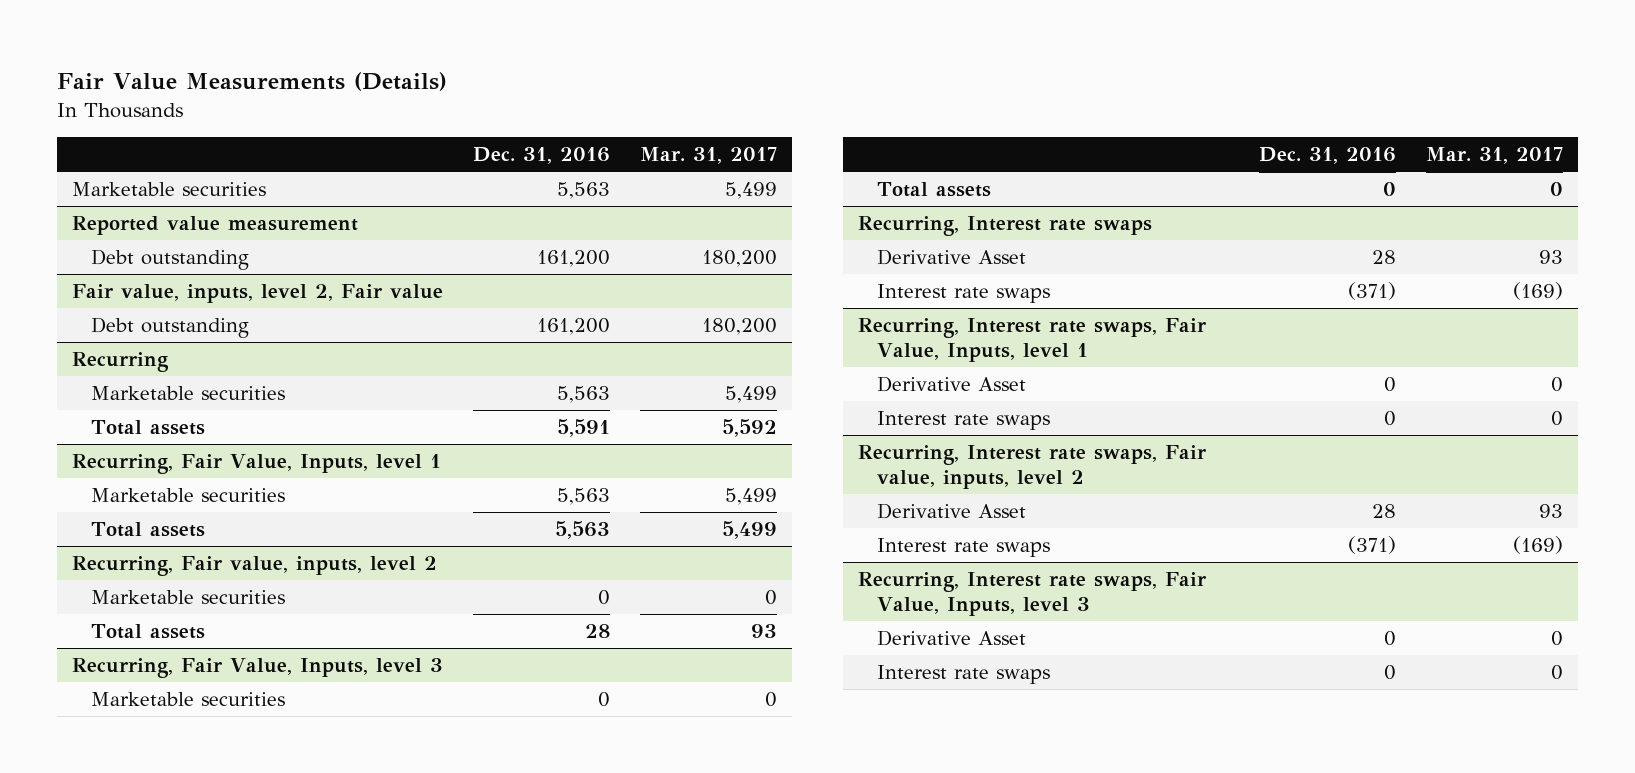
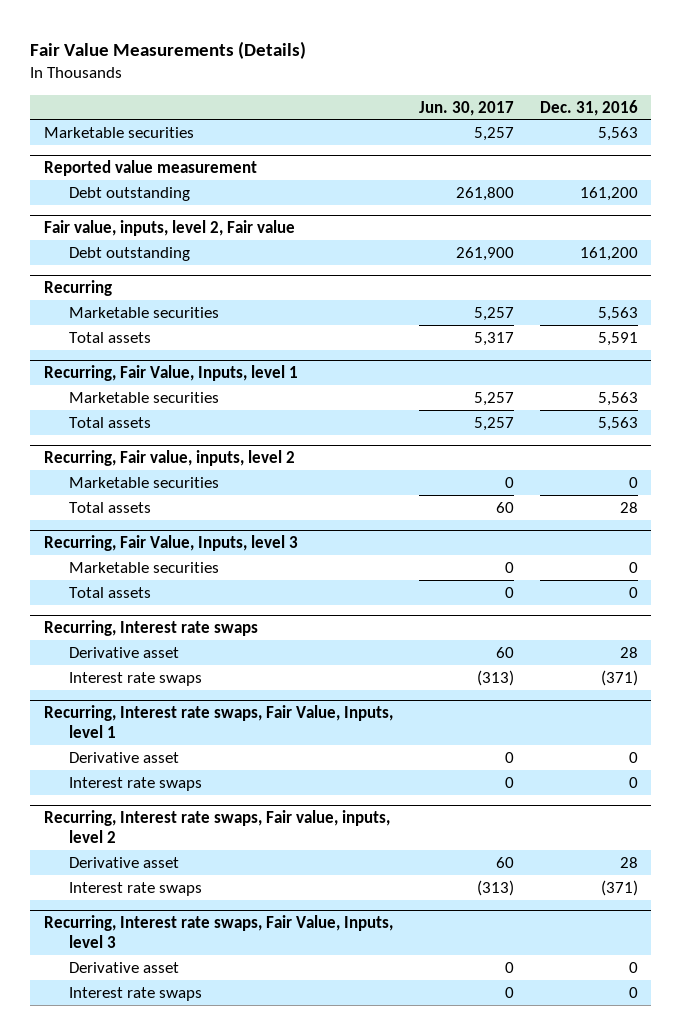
- | Dec. 31, 2016 | Mar. 31, 2017
+ | Jun. 30, 2017 | Dec. 31, 2016
@ Recurring, Interest rate swaps
- Derivative Asset | 28 | 93
+ Derivative asset | 60 | 28
@ Recurring, Interest rate swaps, Fair Value, Inputs, level 1
- Derivative Asset | 0 | 0
+ Derivative asset | 0 | 0
@ Recurring, Interest rate swaps, Fair value, inputs, level 2
- Derivative Asset | 28 | 93
+ Derivative asset | 60 | 28
@ Recurring, Interest rate swaps, Fair Value, Inputs, level 3
- Derivative Asset | 0 | 0
+ Derivative asset | 0 | 0

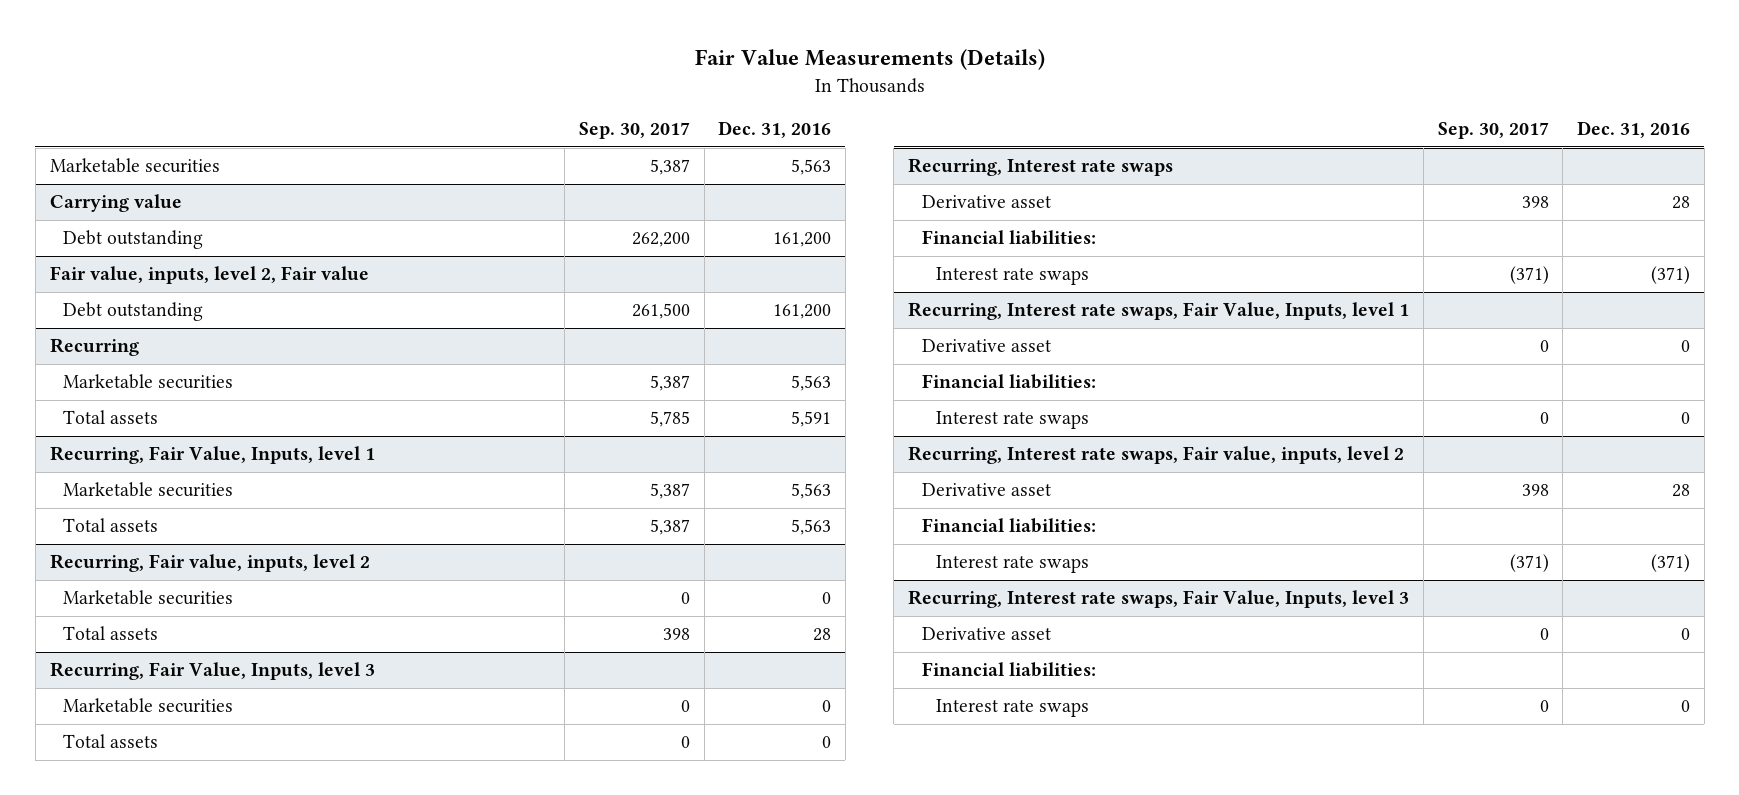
- | Jun. 30, 2017 | Dec. 31, 2016
+ | Sep. 30, 2017 | Dec. 31, 2016
- Reported value measurement
+ Carrying value
@ Recurring, Interest rate swaps
+ Financial liabilities:
@ Recurring, Interest rate swaps, Fair Value, Inputs, level 1
+ Financial liabilities:
@ Recurring, Interest rate swaps, Fair value, inputs, level 2
+ Financial liabilities:
@ Recurring, Interest rate swaps, Fair Value, Inputs, level 3
+ Financial liabilities:

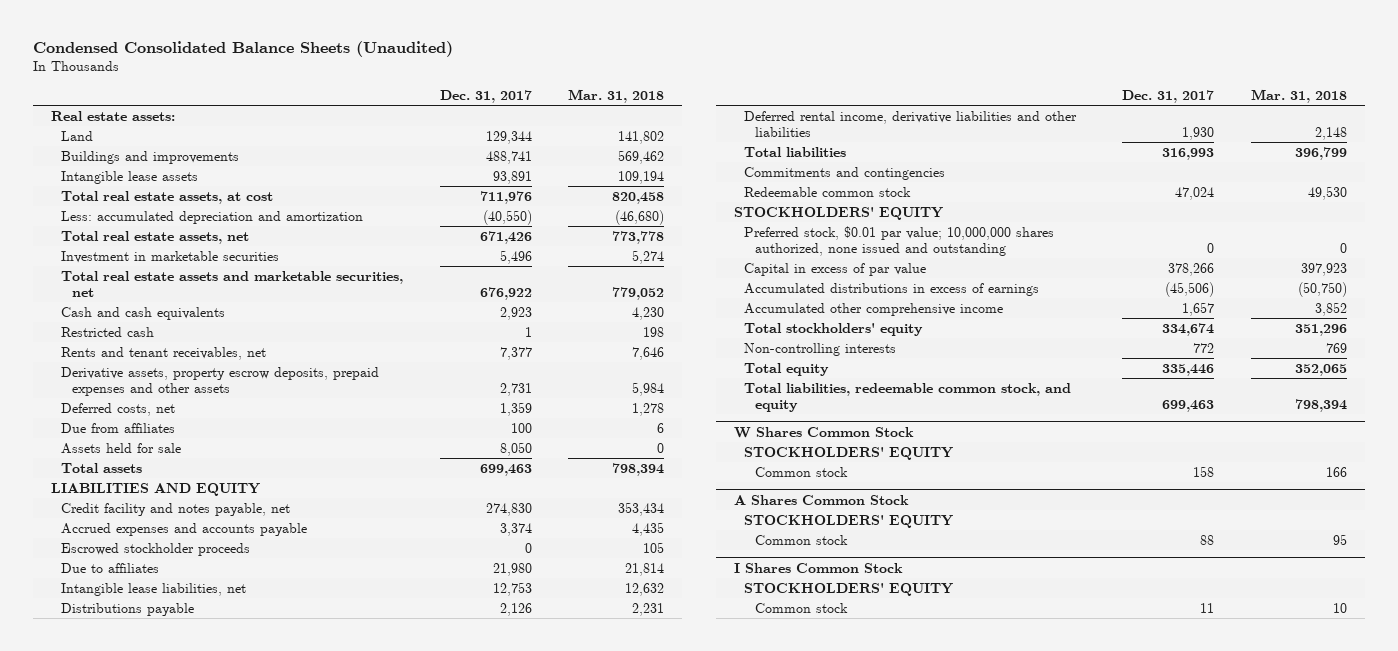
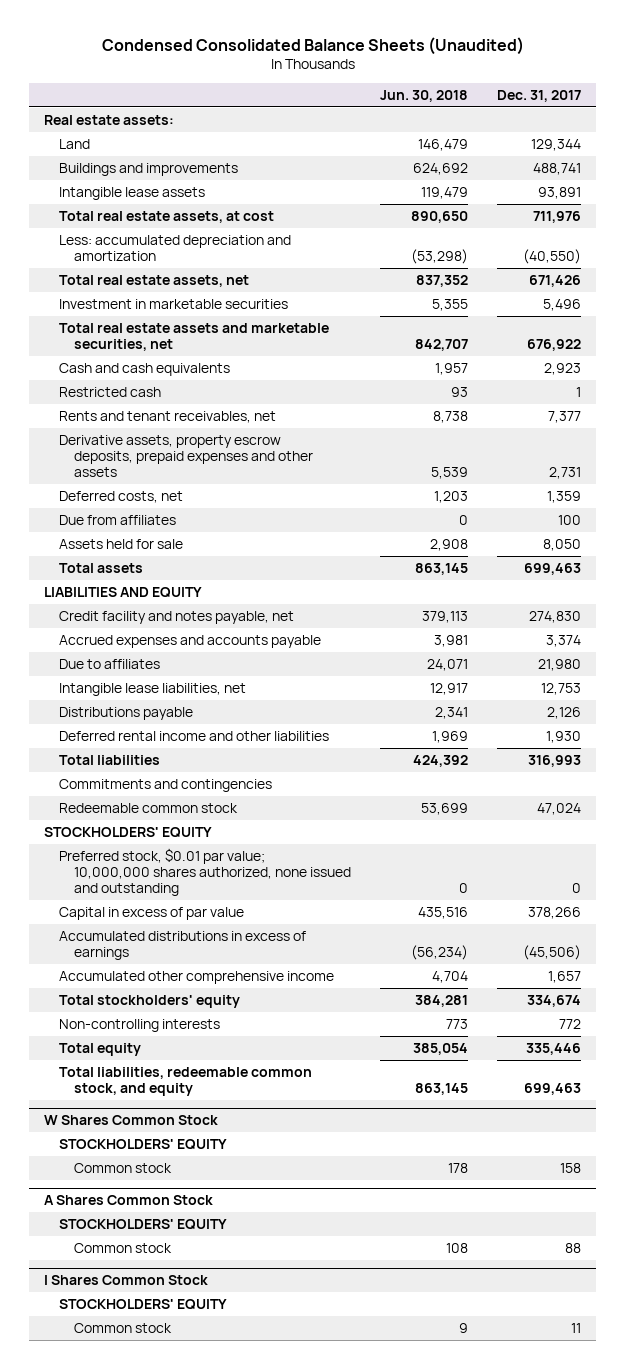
- | Dec. 31, 2017 | Mar. 31, 2018
+ | Jun. 30, 2018 | Dec. 31, 2017
- Escrowed stockholder proceeds | 0 | 105
- Deferred rental income, derivative liabilities and other liabilities | 1,930 | 2,148
+ Deferred rental income and other liabilities | 1,969 | 1,930

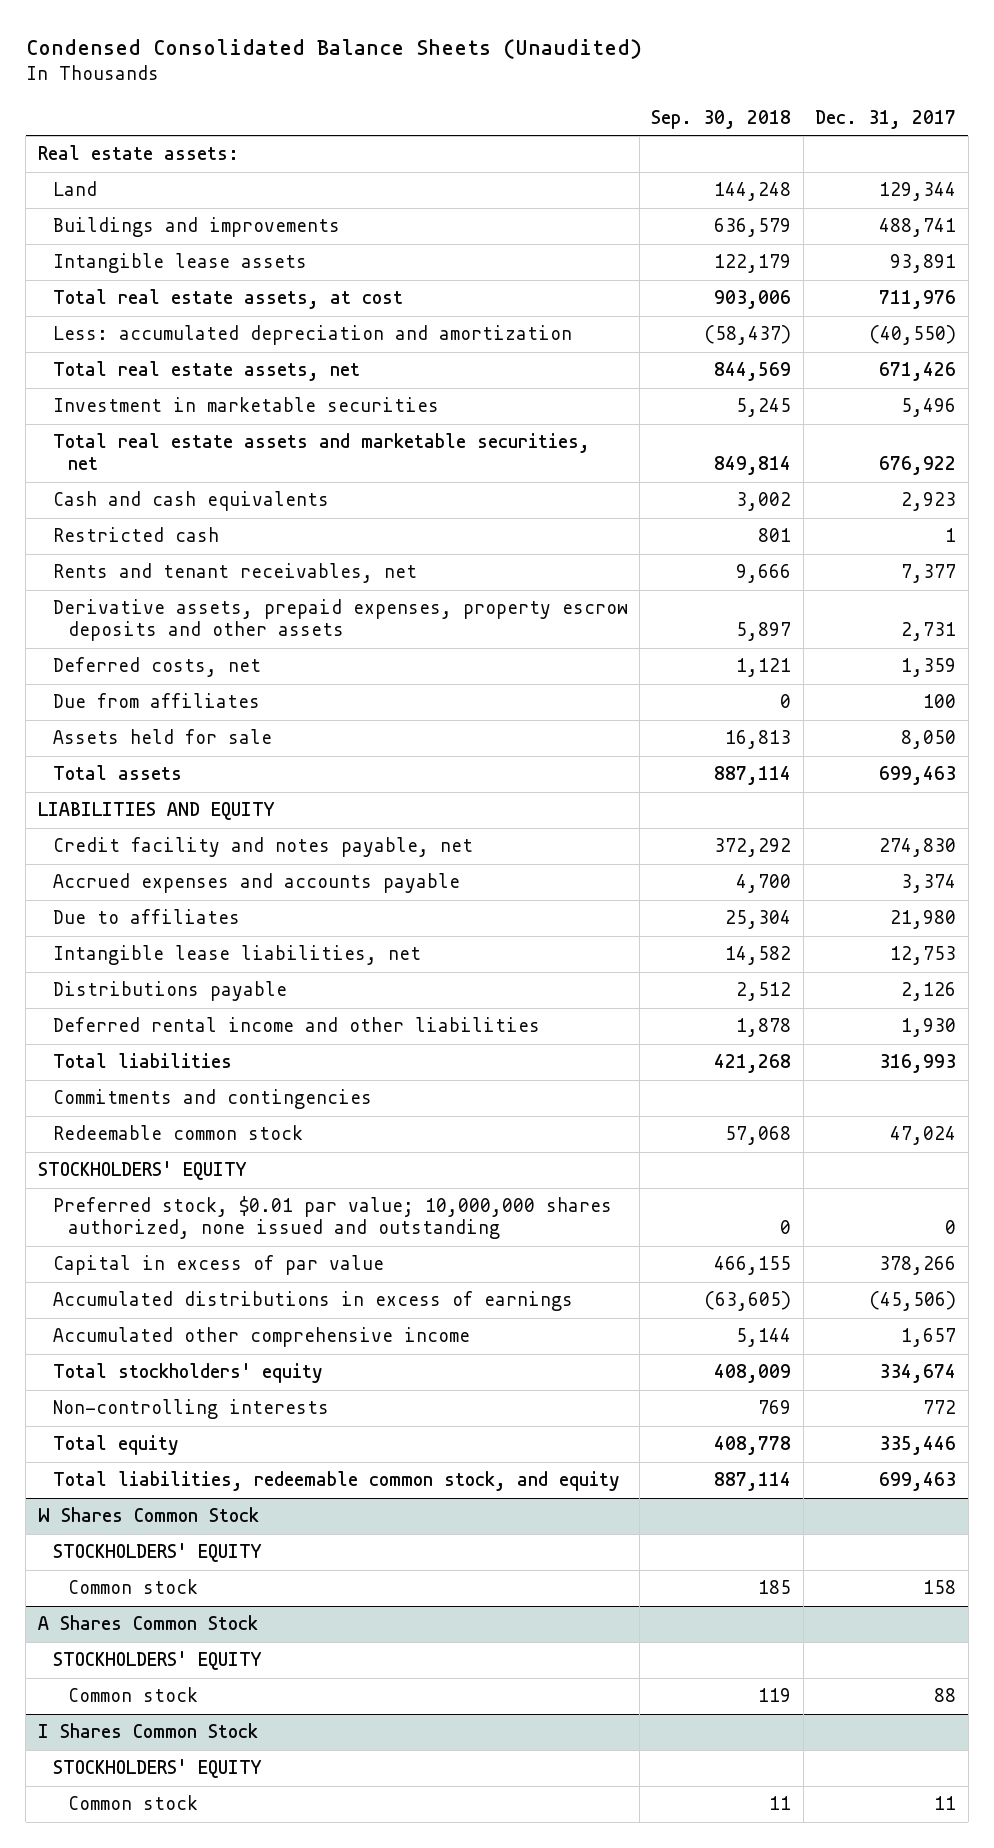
- | Jun. 30, 2018 | Dec. 31, 2017
+ | Sep. 30, 2018 | Dec. 31, 2017
- Derivative assets, property escrow deposits, prepaid expenses and other assets | 5,539 | 2,731
+ Derivative assets, prepaid expenses, property escrow deposits and other assets | 5,897 | 2,731

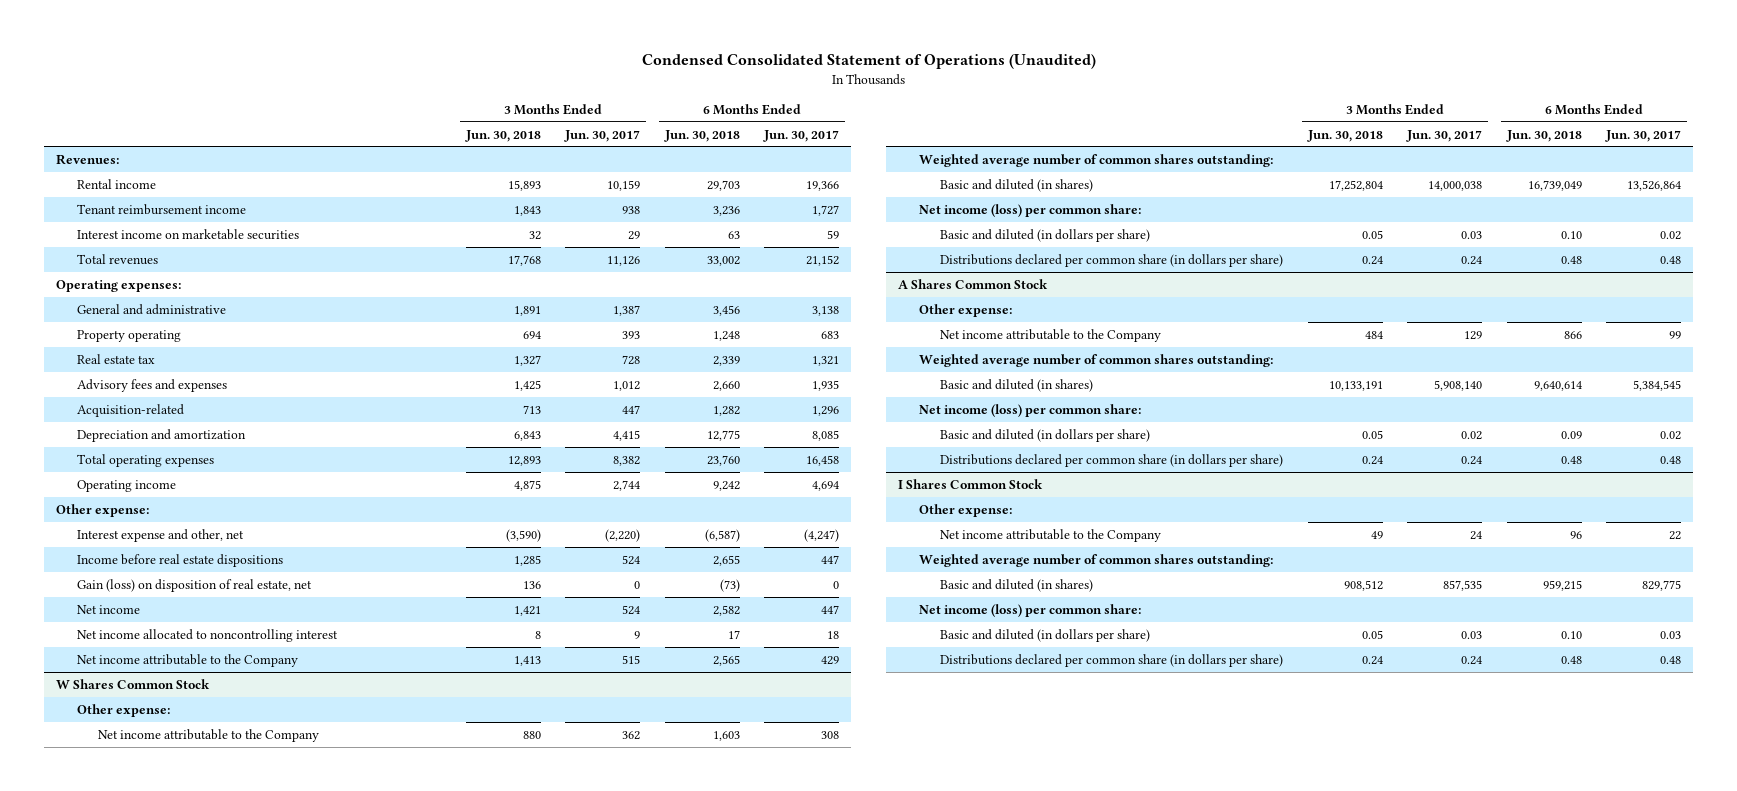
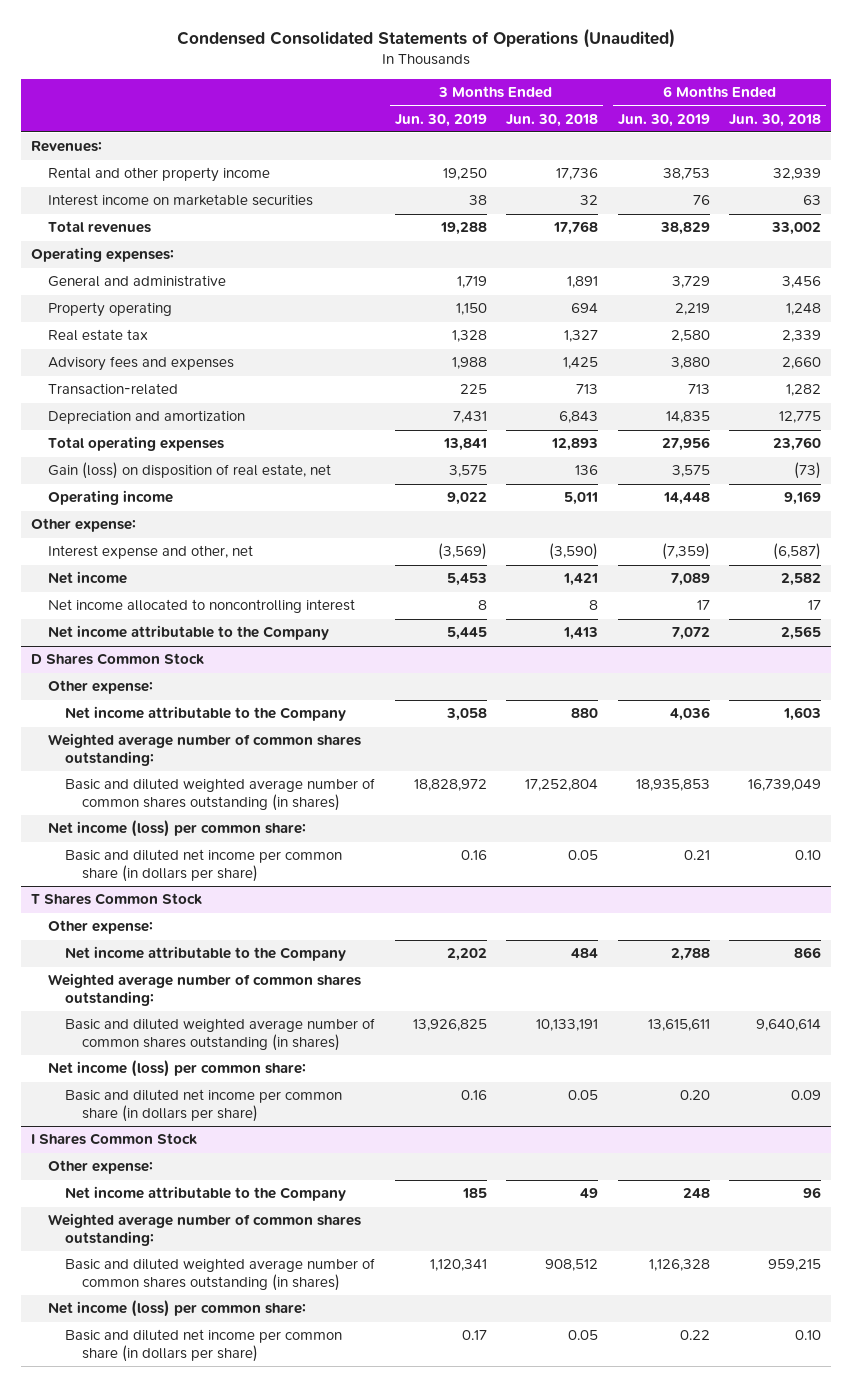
- Condensed Consolidated Statement of Operations (Unaudited)
+ Condensed Consolidated Statements of Operations (Unaudited)
- | 3 Months Ended Jun. 30, 2018 | 3 Months Ended Jun. 30, 2017 | 6 Months Ended Jun. 30, 2018 | 6 Months Ended Jun. 30, 2017
+ | 3 Months Ended Jun. 30, 2019 | 3 Months Ended Jun. 30, 2018 | 6 Months Ended Jun. 30, 2019 | 6 Months Ended Jun. 30, 2018
- Rental income | 15,893 | 10,159 | 29,703 | 19,366
- Tenant reimbursement income | 1,843 | 938 | 3,236 | 1,727
+ Rental and other property income | 19,250 | 17,736 | 38,753 | 32,939
- Acquisition-related | 713 | 447 | 1,282 | 1,296
+ Transaction-related | 225 | 713 | 713 | 1,282
- Operating income | 4,875 | 2,744 | 9,242 | 4,694
moved up: Gain (loss) on disposition of real estate, net | 3,575 | 136 | 3,575 | (73)
+ Operating income | 9,022 | 5,011 | 14,448 | 9,169
- Income before real estate dispositions | 1,285 | 524 | 2,655 | 447
- W Shares Common Stock
+ D Shares Common Stock
- Basic and diluted (in shares) | 17,252,804 | 14,000,038 | 16,739,049 | 13,526,864
+ Basic and diluted weighted average number of common shares outstanding (in shares) | 18,828,972 | 17,252,804 | 18,935,853 | 16,739,049
- Basic and diluted (in dollars per share) | 0.05 | 0.03 | 0.10 | 0.02
- Distributions declared per common share (in dollars per share) | 0.24 | 0.24 | 0.48 | 0.48
- A Shares Common Stock
+ Basic and diluted net income per common share (in dollars per share) | 0.16 | 0.05 | 0.21 | 0.10
+ T Shares Common Stock
- Basic and diluted (in shares) | 10,133,191 | 5,908,140 | 9,640,614 | 5,384,545
+ Basic and diluted weighted average number of common shares outstanding (in shares) | 13,926,825 | 10,133,191 | 13,615,611 | 9,640,614
- Basic and diluted (in dollars per share) | 0.05 | 0.02 | 0.09 | 0.02
- Distributions declared per common share (in dollars per share) | 0.24 | 0.24 | 0.48 | 0.48
+ Basic and diluted net income per common share (in dollars per share) | 0.16 | 0.05 | 0.20 | 0.09
@ I Shares Common Stock
- Basic and diluted (in shares) | 908,512 | 857,535 | 959,215 | 829,775
+ Basic and diluted weighted average number of common shares outstanding (in shares) | 1,120,341 | 908,512 | 1,126,328 | 959,215
- Basic and diluted (in dollars per share) | 0.05 | 0.03 | 0.10 | 0.03
- Distributions declared per common share (in dollars per share) | 0.24 | 0.24 | 0.48 | 0.48
+ Basic and diluted net income per common share (in dollars per share) | 0.17 | 0.05 | 0.22 | 0.10

